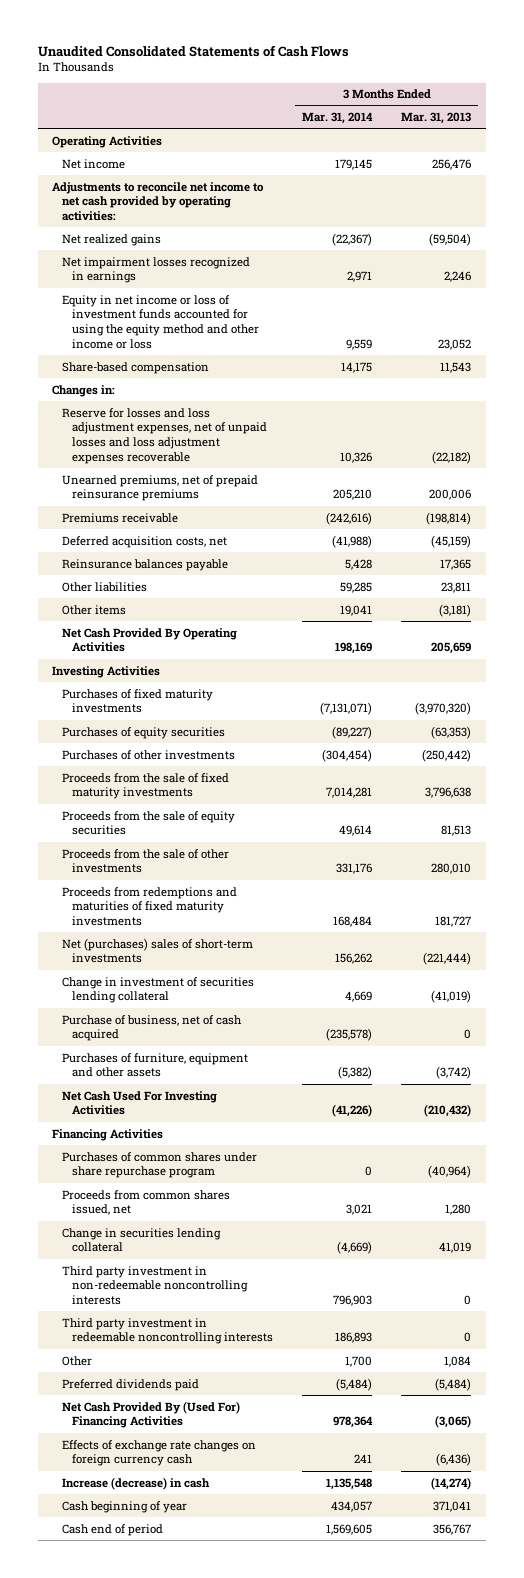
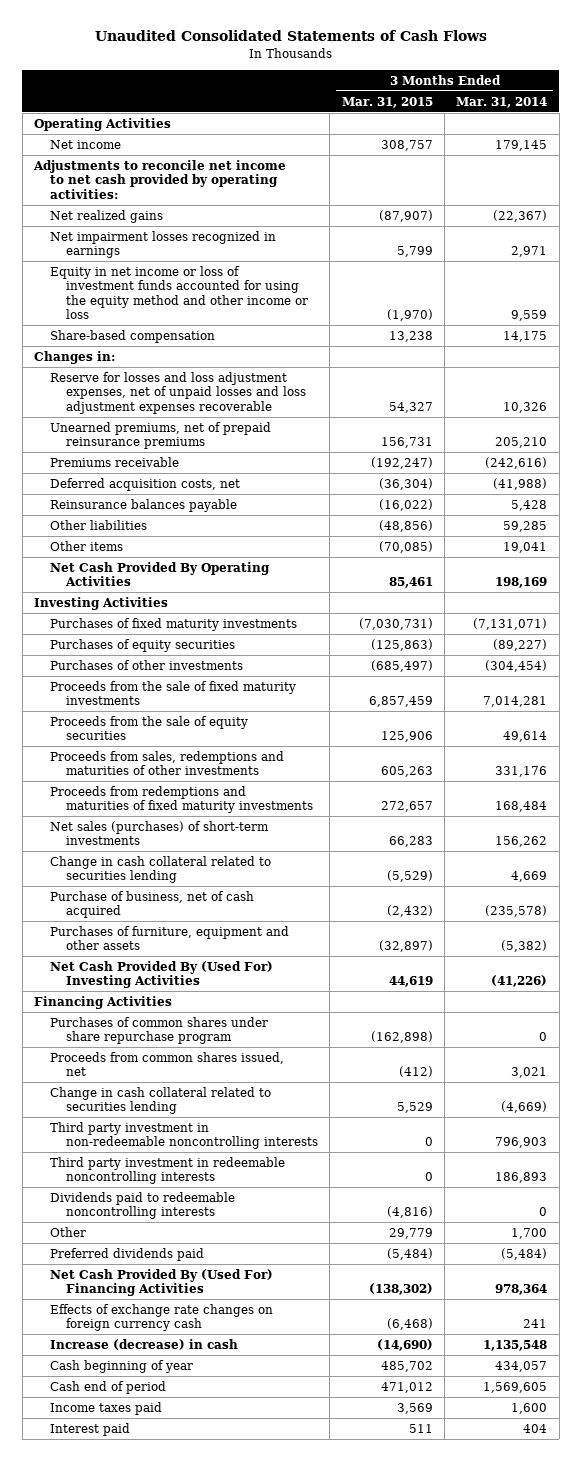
- | 3 Months Ended Mar. 31, 2014 | 3 Months Ended Mar. 31, 2013
+ | 3 Months Ended Mar. 31, 2015 | 3 Months Ended Mar. 31, 2014
- Proceeds from the sale of other investments | 331,176 | 280,010
+ Proceeds from sales, redemptions and maturities of other investments | 605,263 | 331,176
- Net (purchases) sales of short-term investments | 156,262 | (221,444)
- Change in investment of securities lending collateral | 4,669 | (41,019)
+ Net sales (purchases) of short-term investments | 66,283 | 156,262
+ Change in cash collateral related to securities lending | (5,529) | 4,669
- Net Cash Used For Investing Activities | (41,226) | (210,432)
+ Net Cash Provided By (Used For) Investing Activities | 44,619 | (41,226)
- Change in securities lending collateral | (4,669) | 41,019
+ Change in cash collateral related to securities lending | 5,529 | (4,669)
+ Dividends paid to redeemable noncontrolling interests | (4,816) | 0
+ Income taxes paid | 3,569 | 1,600
+ Interest paid | 511 | 404

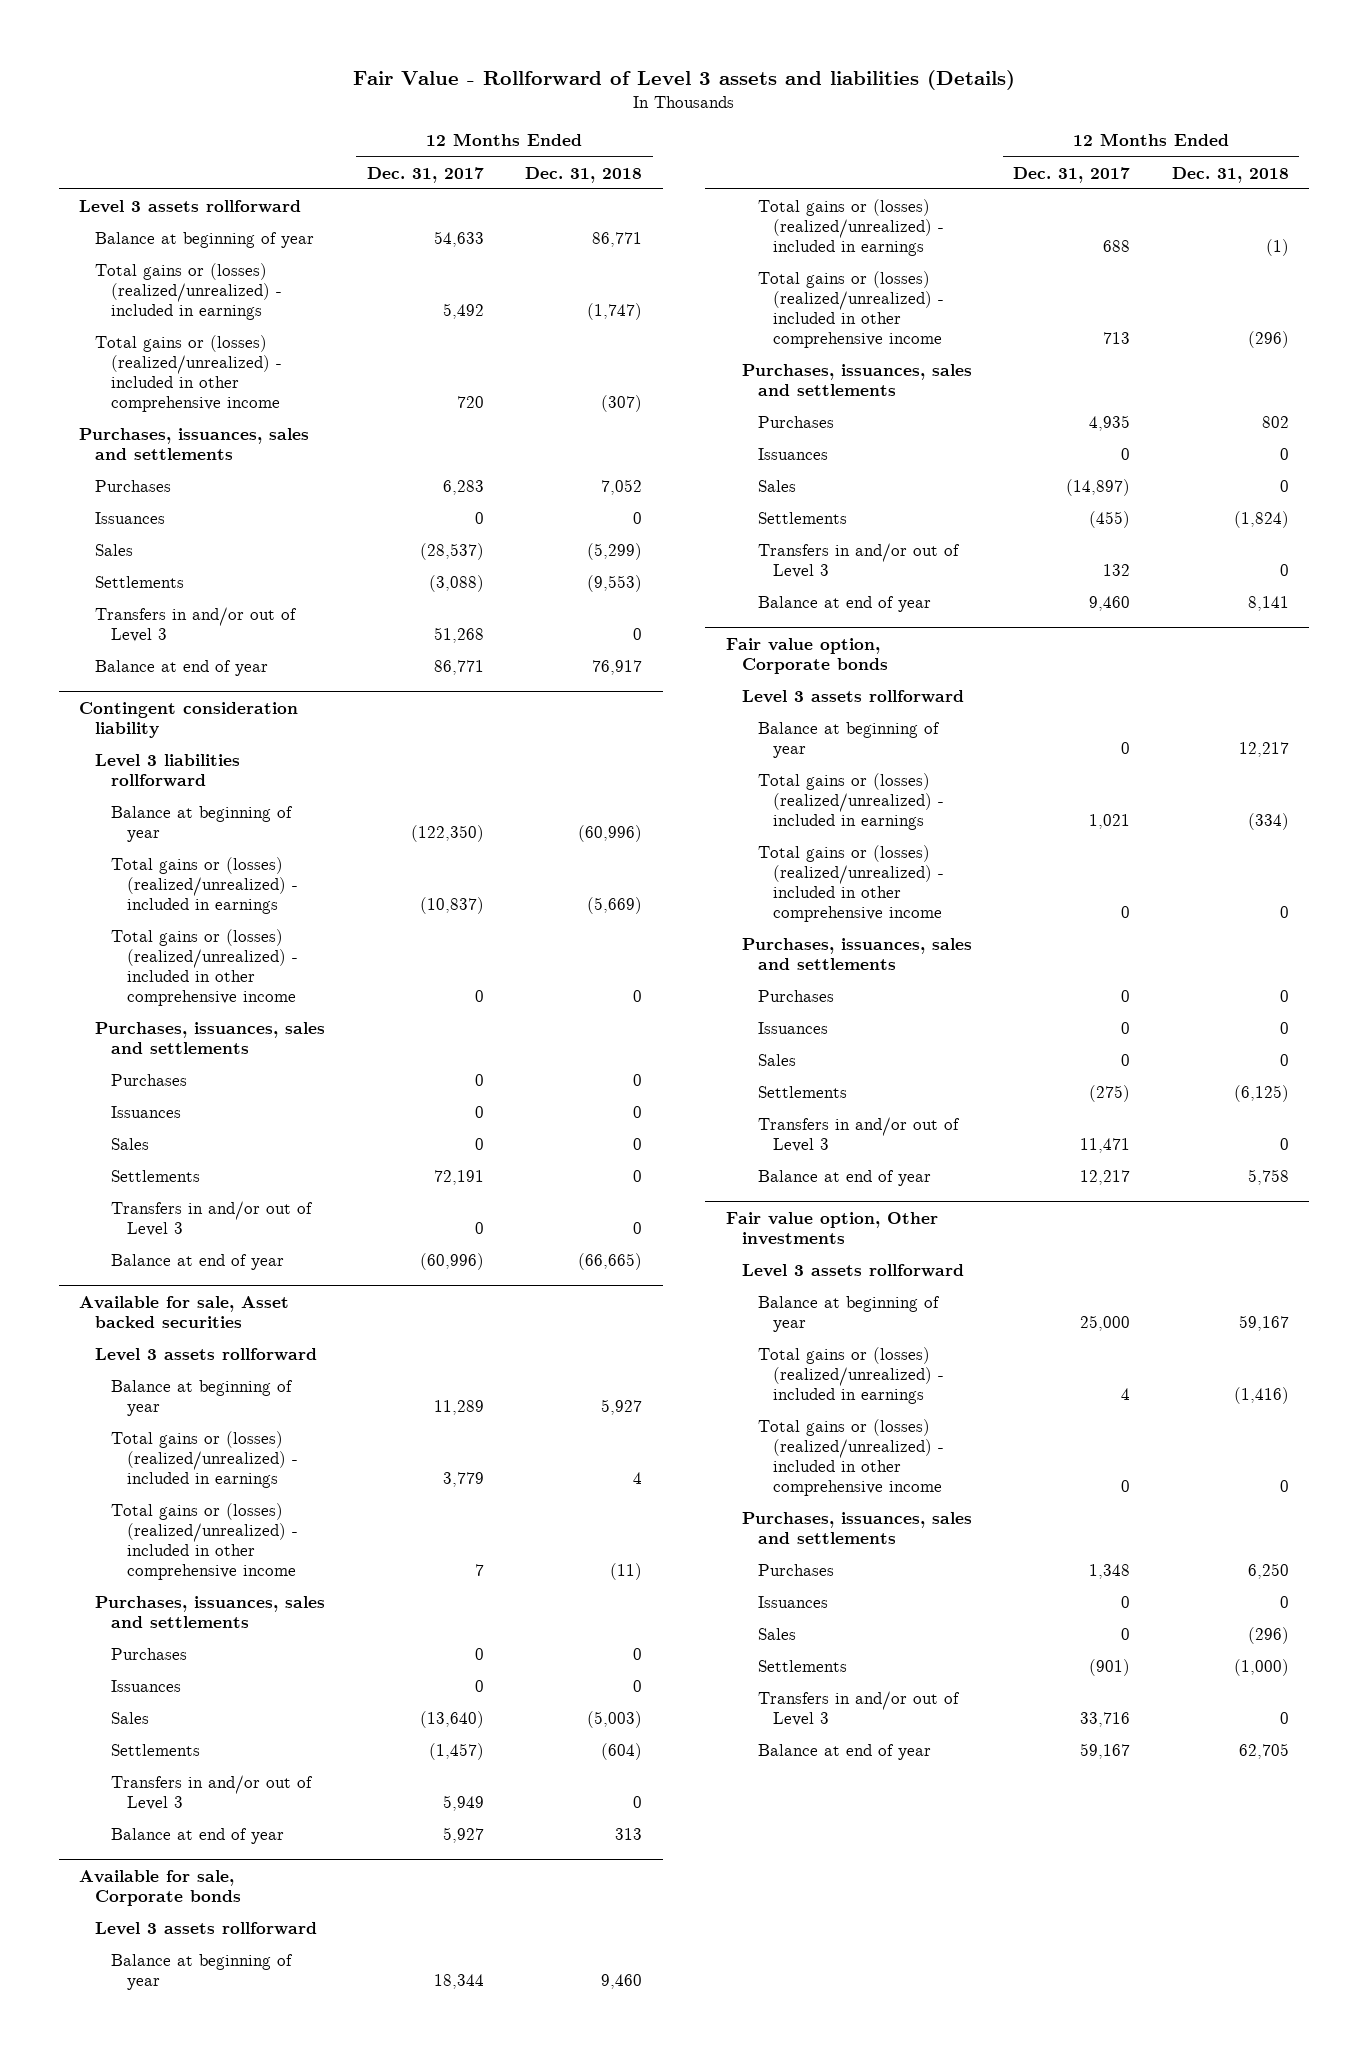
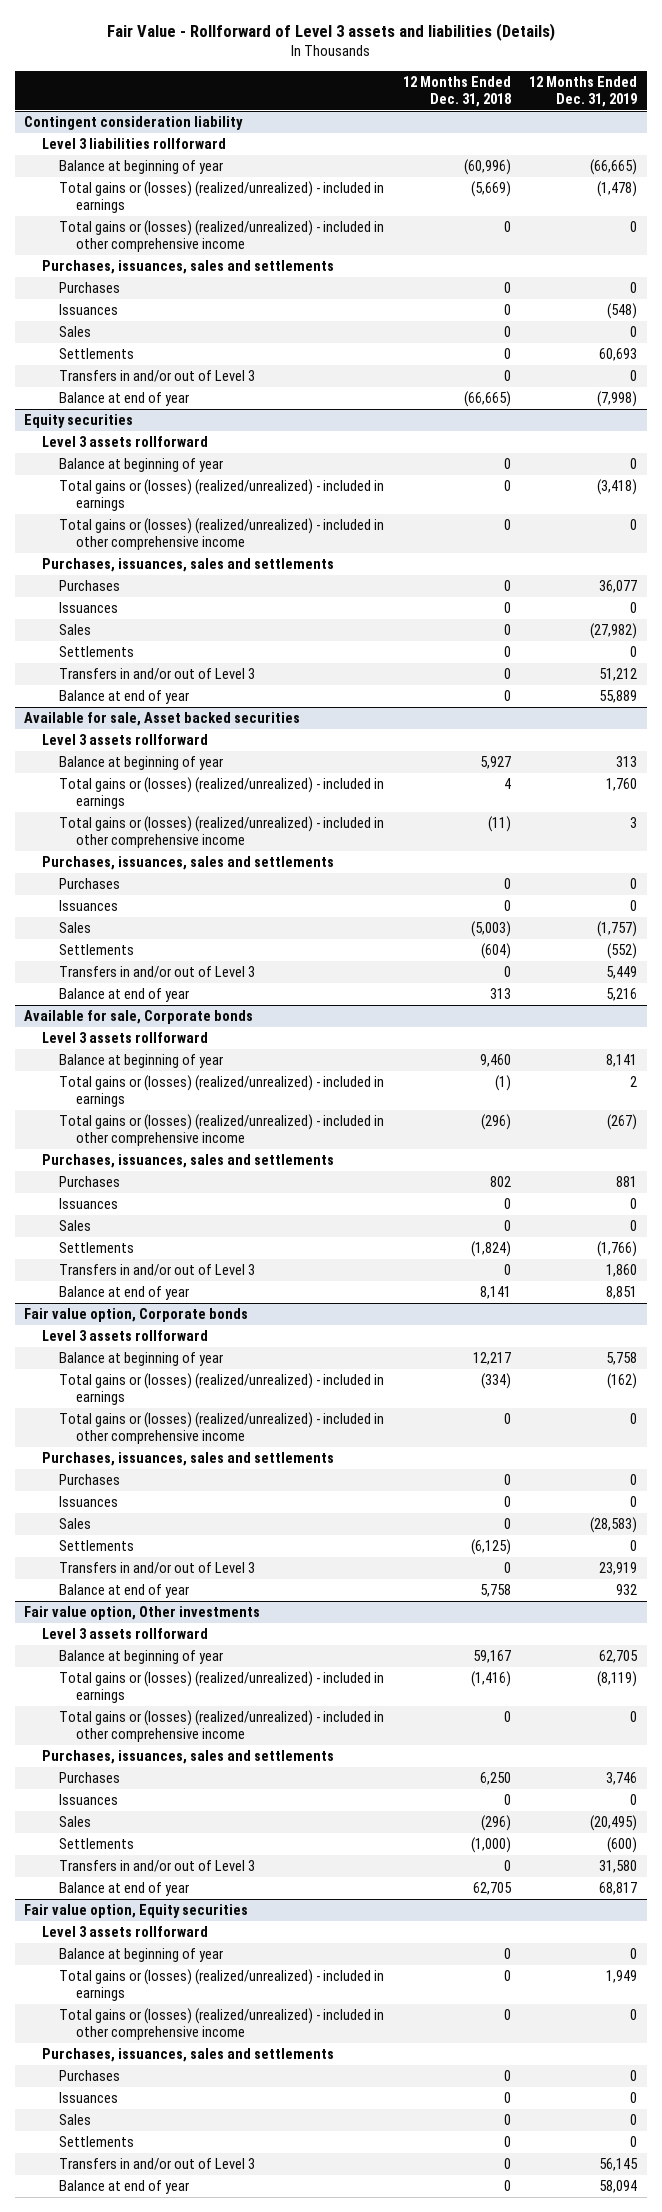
- | 12 Months Ended Dec. 31, 2017 | 12 Months Ended Dec. 31, 2018
+ | 12 Months Ended Dec. 31, 2018 | 12 Months Ended Dec. 31, 2019
- Level 3 assets rollforward
- Balance at beginning of year | 54,633 | 86,771
- Total gains or (losses) (realized/unrealized) - included in earnings | 5,492 | (1,747)
- Total gains or (losses) (realized/unrealized) - included in other comprehensive income | 720 | (307)
- Purchases, issuances, sales and settlements
- Purchases | 6,283 | 7,052
- Issuances | 0 | 0
- Sales | (28,537) | (5,299)
- Settlements | (3,088) | (9,553)
- Transfers in and/or out of Level 3 | 51,268 | 0
- Balance at end of year | 86,771 | 76,917
+ Equity securities
+ Level 3 assets rollforward
+ Balance at beginning of year | 0 | 0
+ Total gains or (losses) (realized/unrealized) - included in earnings | 0 | (3,418)
+ Total gains or (losses) (realized/unrealized) - included in other comprehensive income | 0 | 0
+ Purchases, issuances, sales and settlements
+ Purchases | 0 | 36,077
+ Issuances | 0 | 0
+ Sales | 0 | (27,982)
+ Settlements | 0 | 0
+ Transfers in and/or out of Level 3 | 0 | 51,212
+ Balance at end of year | 0 | 55,889
+ Fair value option, Equity securities
+ Level 3 assets rollforward
+ Balance at beginning of year | 0 | 0
+ Total gains or (losses) (realized/unrealized) - included in earnings | 0 | 1,949
+ Total gains or (losses) (realized/unrealized) - included in other comprehensive income | 0 | 0
+ Purchases, issuances, sales and settlements
+ Purchases | 0 | 0
+ Issuances | 0 | 0
+ Sales | 0 | 0
+ Settlements | 0 | 0
+ Transfers in and/or out of Level 3 | 0 | 56,145
+ Balance at end of year | 0 | 58,094

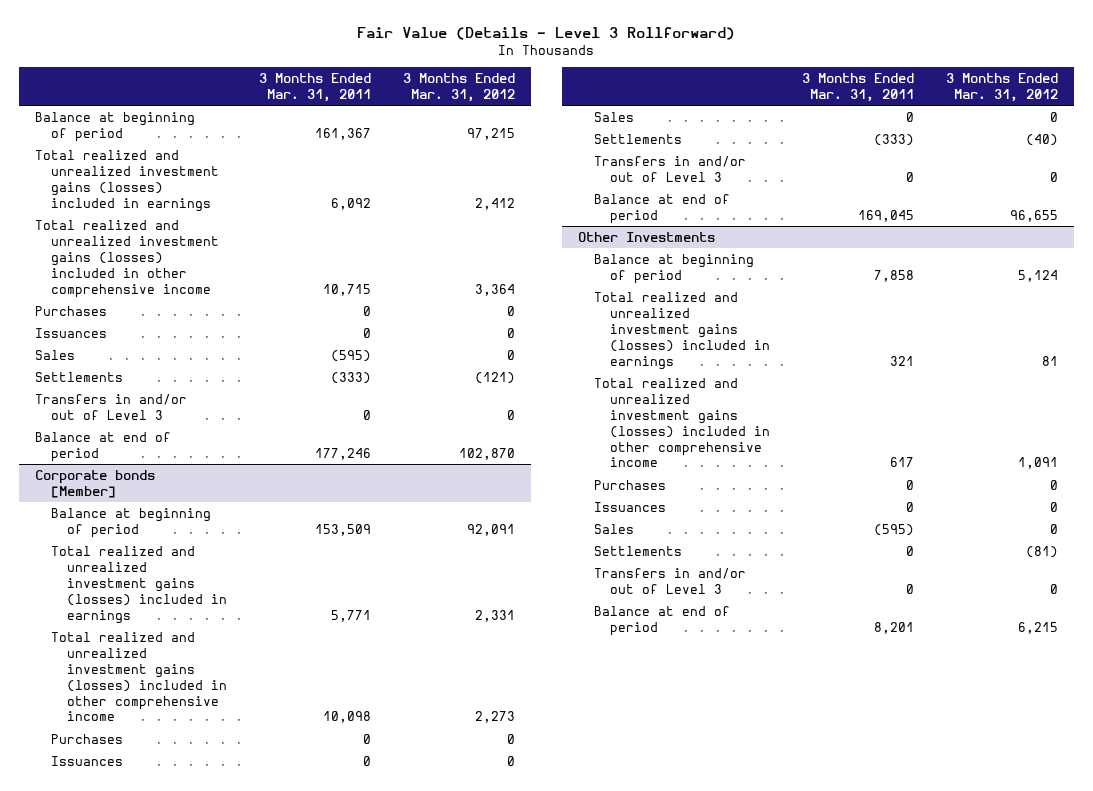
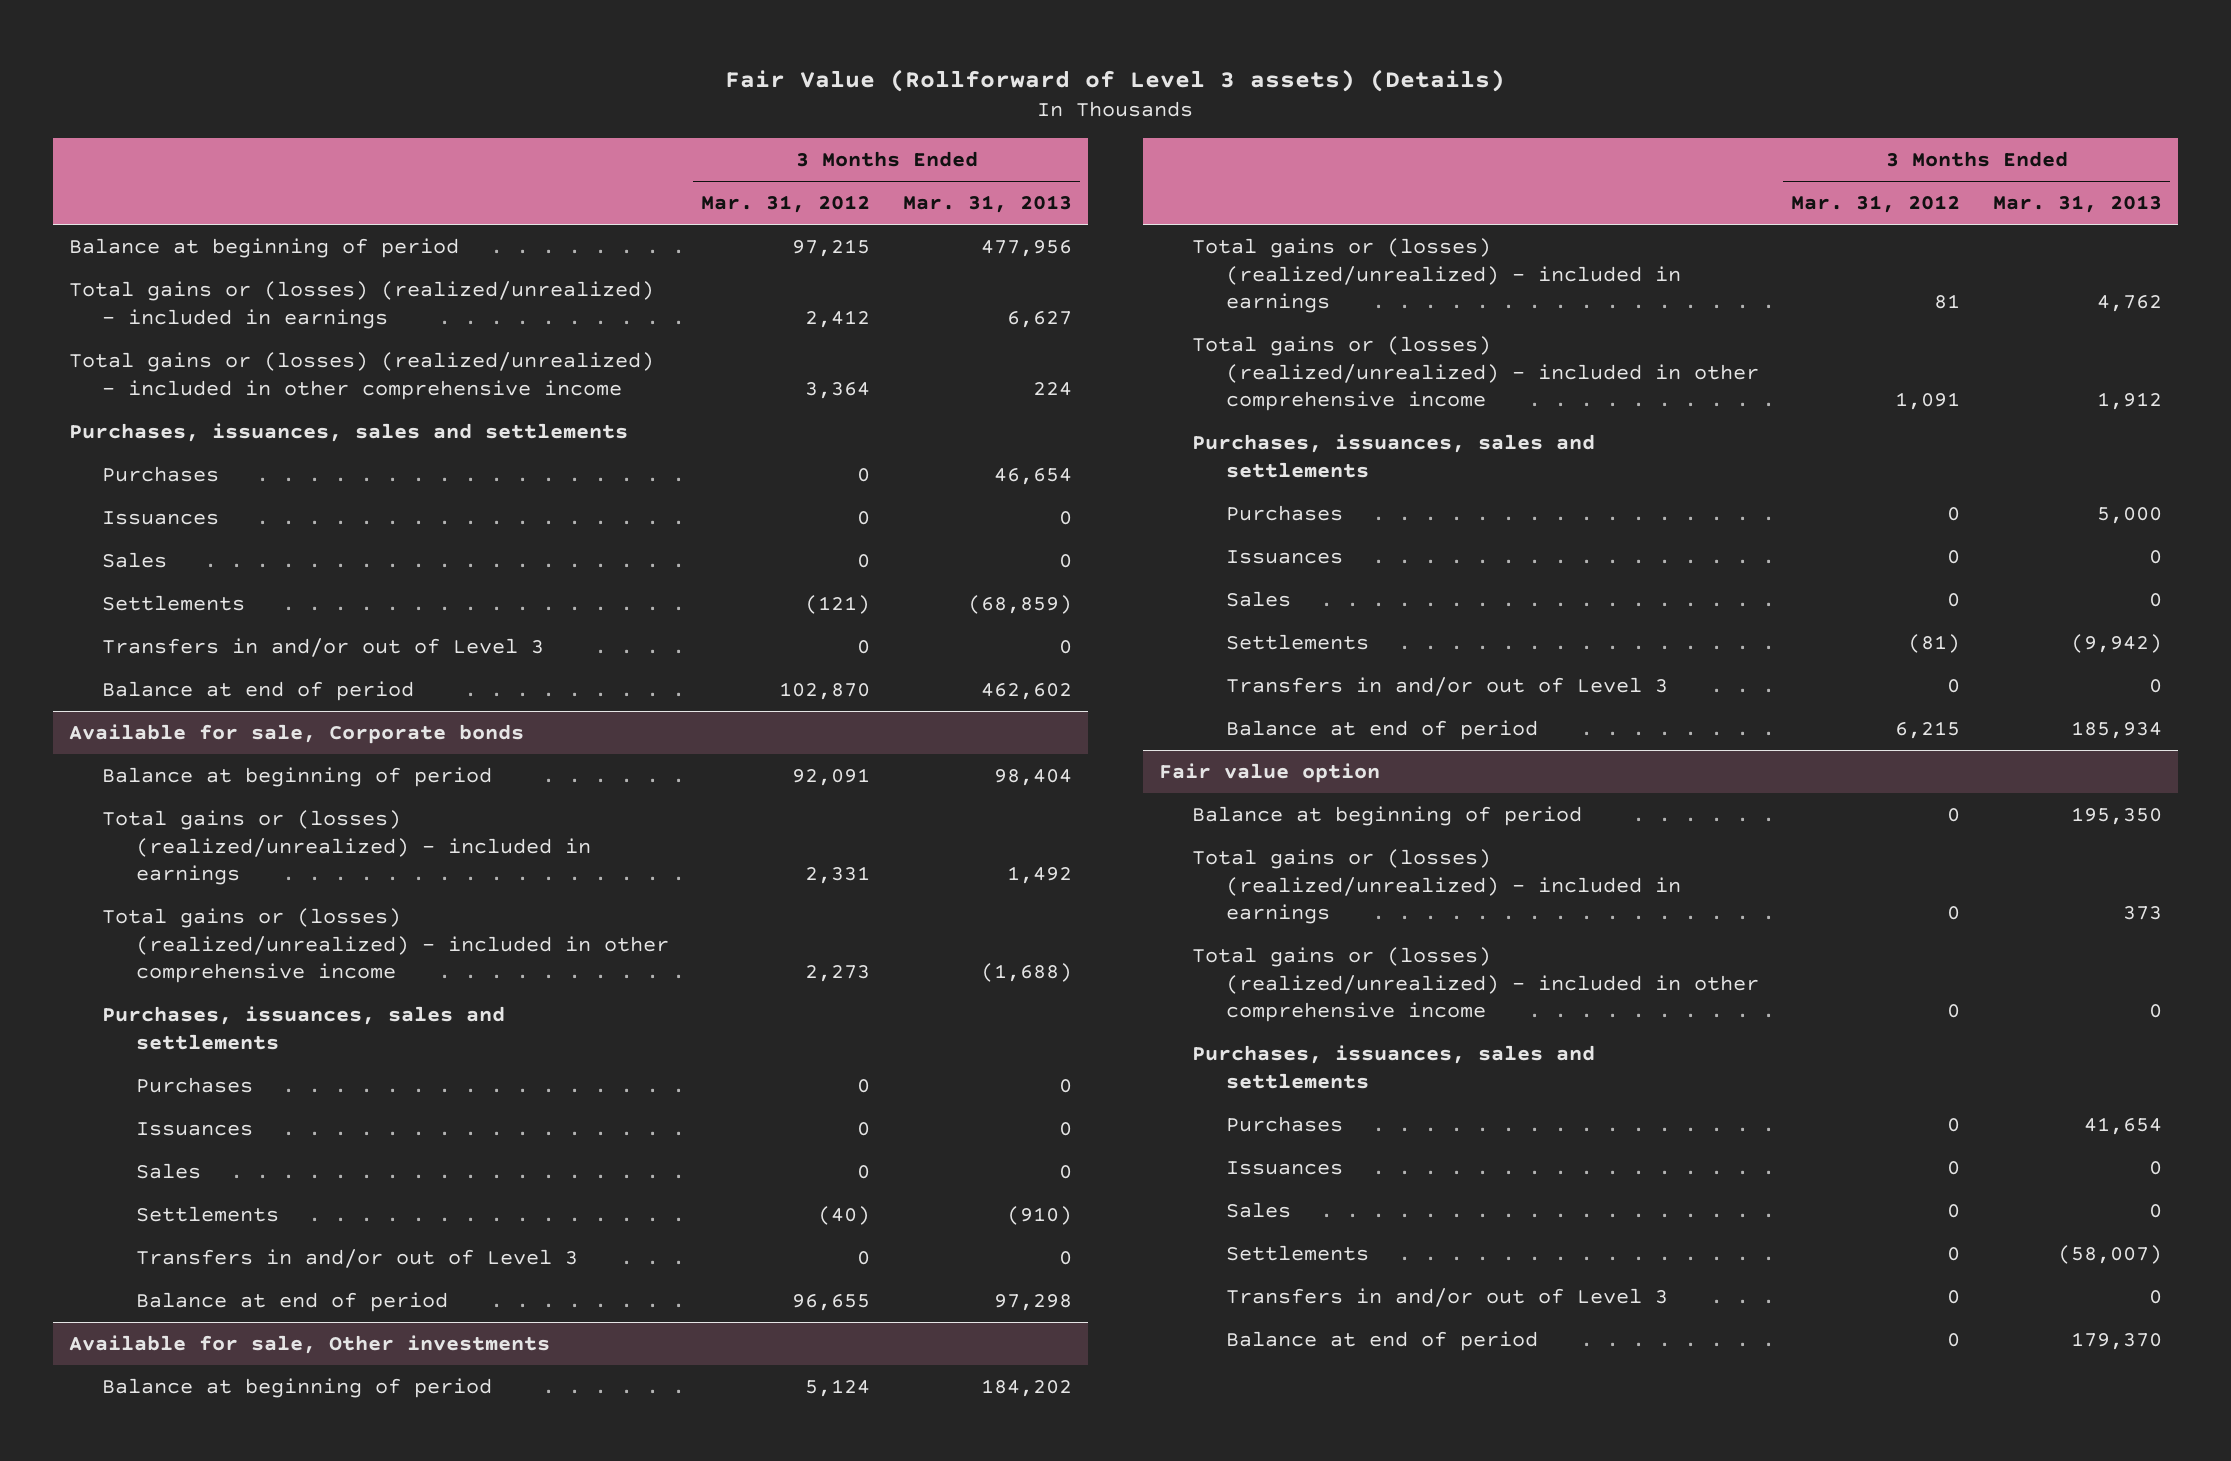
- Fair Value (Details - Level 3 Rollforward)
+ Fair Value (Rollforward of Level 3 assets) (Details)
- | 3 Months Ended Mar. 31, 2011 | 3 Months Ended Mar. 31, 2012
+ | 3 Months Ended Mar. 31, 2012 | 3 Months Ended Mar. 31, 2013
- Total realized and unrealized investment gains (losses) included in earnings | 6,092 | 2,412
- Total realized and unrealized investment gains (losses) included in other comprehensive income | 10,715 | 3,364
+ Total gains or (losses) (realized/unrealized) - included in earnings | 2,412 | 6,627
+ Total gains or (losses) (realized/unrealized) - included in other comprehensive income | 3,364 | 224
+ Purchases, issuances, sales and settlements
- Corporate bonds [Member]
+ Available for sale, Corporate bonds
- Total realized and unrealized investment gains (losses) included in earnings | 5,771 | 2,331
- Total realized and unrealized investment gains (losses) included in other comprehensive income | 10,098 | 2,273
+ Total gains or (losses) (realized/unrealized) - included in earnings | 2,331 | 1,492
+ Total gains or (losses) (realized/unrealized) - included in other comprehensive income | 2,273 | (1,688)
+ Purchases, issuances, sales and settlements
- Other Investments
+ Available for sale, Other investments
- Total realized and unrealized investment gains (losses) included in earnings | 321 | 81
- Total realized and unrealized investment gains (losses) included in other comprehensive income | 617 | 1,091
+ Total gains or (losses) (realized/unrealized) - included in earnings | 81 | 4,762
+ Total gains or (losses) (realized/unrealized) - included in other comprehensive income | 1,091 | 1,912
+ Purchases, issuances, sales and settlements
+ Fair value option
+ Balance at beginning of period | 0 | 195,350
+ Total gains or (losses) (realized/unrealized) - included in earnings | 0 | 373
+ Total gains or (losses) (realized/unrealized) - included in other comprehensive income | 0 | 0
+ Purchases, issuances, sales and settlements
+ Purchases | 0 | 41,654
+ Issuances | 0 | 0
+ Sales | 0 | 0
+ Settlements | 0 | (58,007)
+ Transfers in and/or out of Level 3 | 0 | 0
+ Balance at end of period | 0 | 179,370

